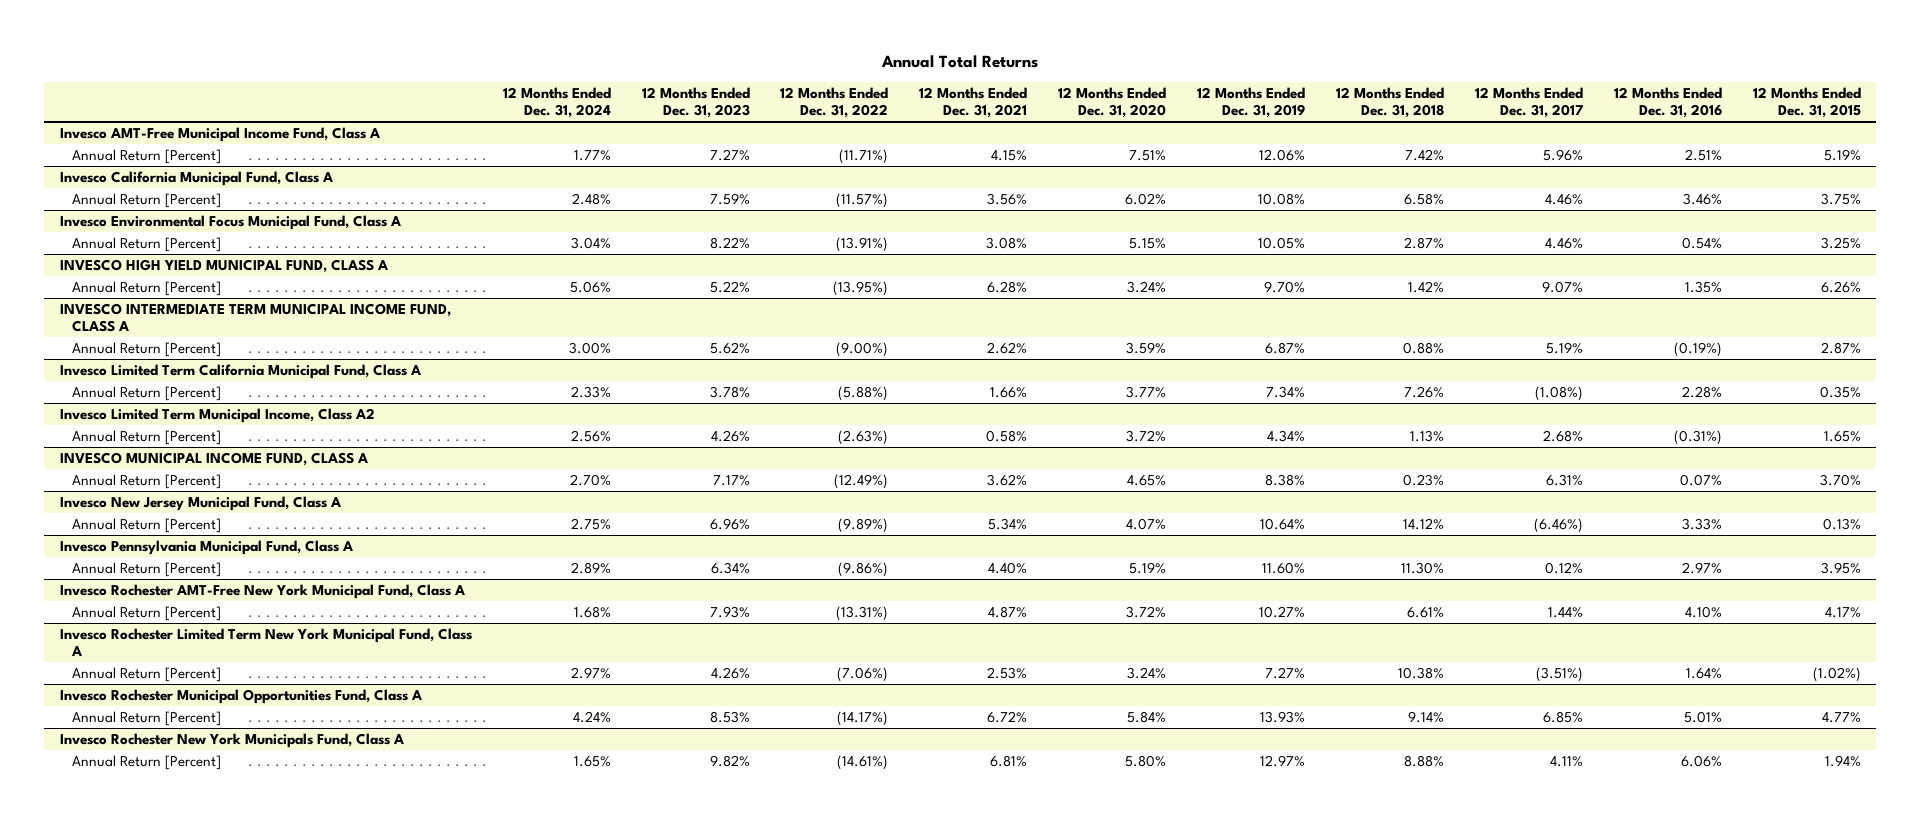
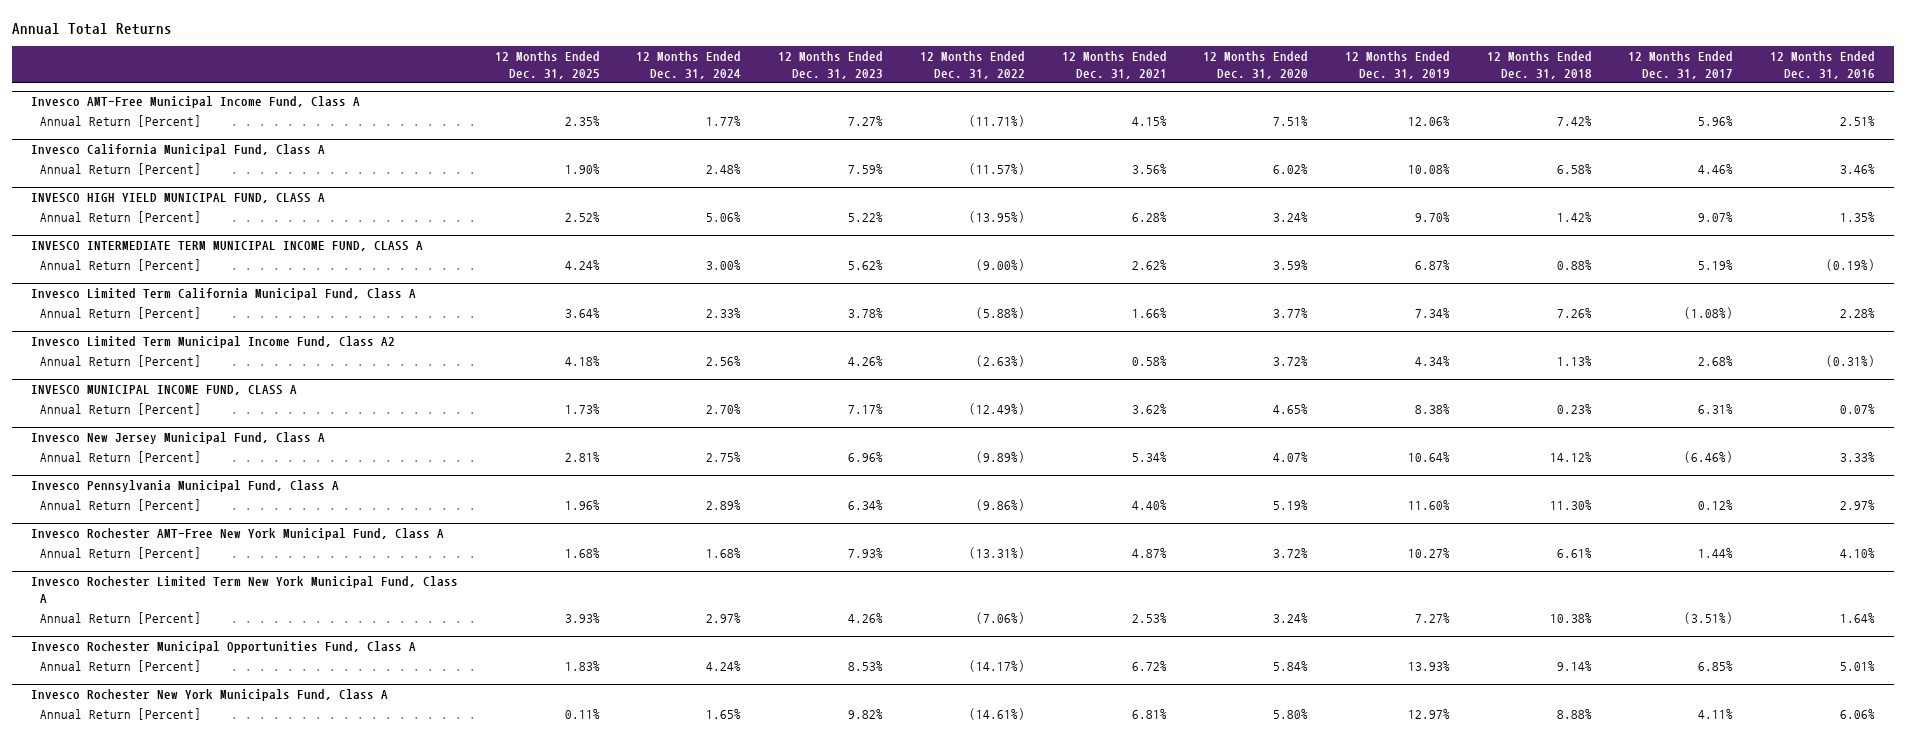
- | 12 Months Ended Dec. 31, 2024 | 12 Months Ended Dec. 31, 2023 | 12 Months Ended Dec. 31, 2022 | 12 Months Ended Dec. 31, 2021 | 12 Months Ended Dec. 31, 2020 | 12 Months Ended Dec. 31, 2019 | 12 Months Ended Dec. 31, 2018 | 12 Months Ended Dec. 31, 2017 | 12 Months Ended Dec. 31, 2016 | 12 Months Ended Dec. 31, 2015
+ | 12 Months Ended Dec. 31, 2025 | 12 Months Ended Dec. 31, 2024 | 12 Months Ended Dec. 31, 2023 | 12 Months Ended Dec. 31, 2022 | 12 Months Ended Dec. 31, 2021 | 12 Months Ended Dec. 31, 2020 | 12 Months Ended Dec. 31, 2019 | 12 Months Ended Dec. 31, 2018 | 12 Months Ended Dec. 31, 2017 | 12 Months Ended Dec. 31, 2016
- Invesco Environmental Focus Municipal Fund, Class A
- Annual Return [Percent] | 3.04% | 8.22% | (13.91%) | 3.08% | 5.15% | 10.05% | 2.87% | 4.46% | 0.54% | 3.25%
- Invesco Limited Term Municipal Income, Class A2
+ Invesco Limited Term Municipal Income Fund, Class A2

